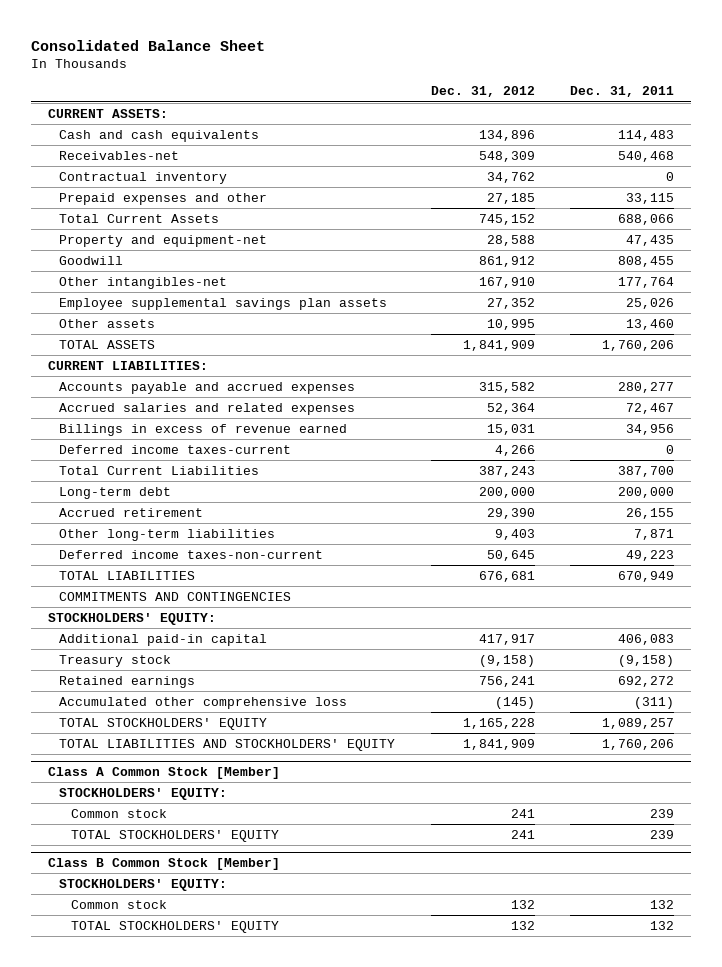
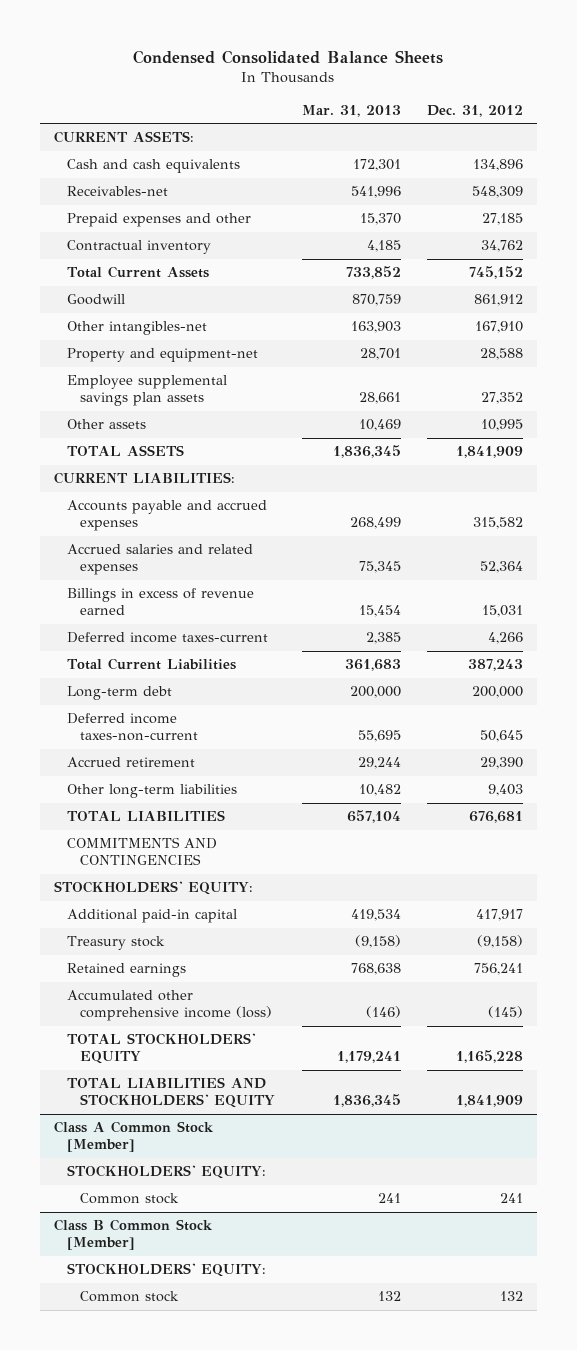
- Consolidated Balance Sheet
+ Condensed Consolidated Balance Sheets
- | Dec. 31, 2012 | Dec. 31, 2011
+ | Mar. 31, 2013 | Dec. 31, 2012
moved down: Contractual inventory | 4,185 | 34,762
moved down: Property and equipment-net | 28,701 | 28,588
moved up: Deferred income taxes-non-current | 55,695 | 50,645
- Accumulated other comprehensive loss | (145) | (311)
+ Accumulated other comprehensive income (loss) | (146) | (145)
@ Class A Common Stock [Member]
- TOTAL STOCKHOLDERS' EQUITY | 241 | 239
@ Class B Common Stock [Member]
- TOTAL STOCKHOLDERS' EQUITY | 132 | 132

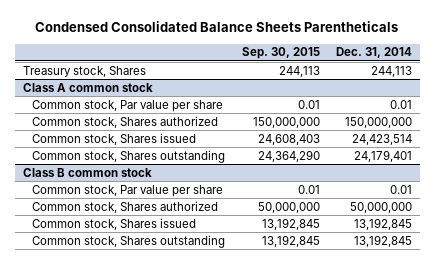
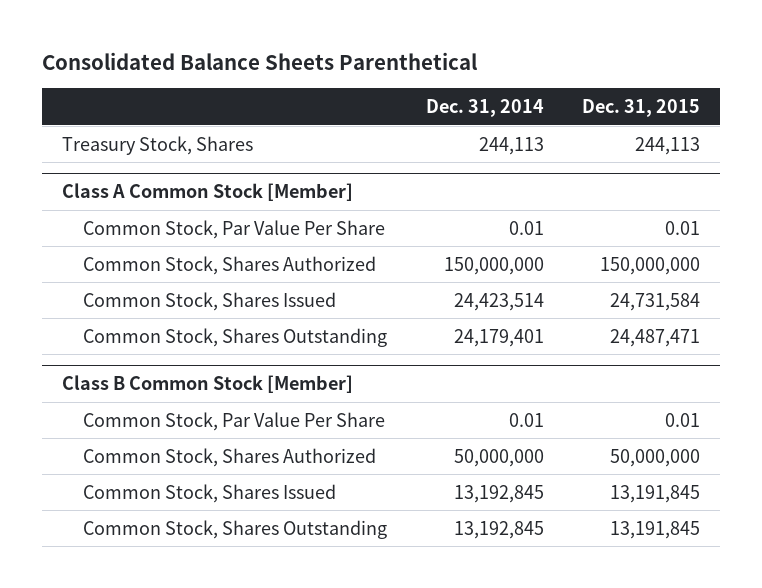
- Condensed Consolidated Balance Sheets Parentheticals
+ Consolidated Balance Sheets Parenthetical
- | Sep. 30, 2015 | Dec. 31, 2014
+ | Dec. 31, 2014 | Dec. 31, 2015
- Treasury stock, Shares | 244,113 | 244,113
- Class A common stock
- Common stock, Par value per share | 0.01 | 0.01
- Common stock, Shares authorized | 150,000,000 | 150,000,000
- Common stock, Shares issued | 24,608,403 | 24,423,514
- Common stock, Shares outstanding | 24,364,290 | 24,179,401
- Class B common stock
- Common stock, Par value per share | 0.01 | 0.01
- Common stock, Shares authorized | 50,000,000 | 50,000,000
- Common stock, Shares issued | 13,192,845 | 13,192,845
- Common stock, Shares outstanding | 13,192,845 | 13,192,845
+ Treasury Stock, Shares | 244,113 | 244,113
+ Class A Common Stock [Member]
+ Common Stock, Par Value Per Share | 0.01 | 0.01
+ Common Stock, Shares Authorized | 150,000,000 | 150,000,000
+ Common Stock, Shares Issued | 24,423,514 | 24,731,584
+ Common Stock, Shares Outstanding | 24,179,401 | 24,487,471
+ Class B Common Stock [Member]
+ Common Stock, Par Value Per Share | 0.01 | 0.01
+ Common Stock, Shares Authorized | 50,000,000 | 50,000,000
+ Common Stock, Shares Issued | 13,192,845 | 13,191,845
+ Common Stock, Shares Outstanding | 13,192,845 | 13,191,845

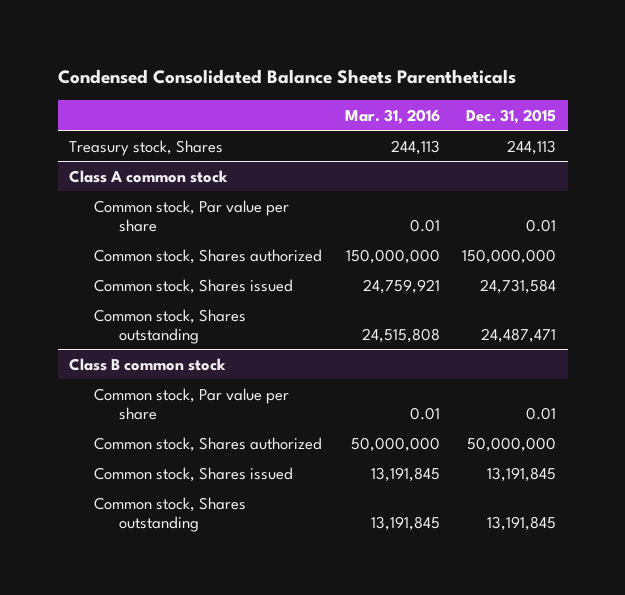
- Consolidated Balance Sheets Parenthetical
+ Condensed Consolidated Balance Sheets Parentheticals
- | Dec. 31, 2014 | Dec. 31, 2015
+ | Mar. 31, 2016 | Dec. 31, 2015
- Treasury Stock, Shares | 244,113 | 244,113
- Class A Common Stock [Member]
- Common Stock, Par Value Per Share | 0.01 | 0.01
- Common Stock, Shares Authorized | 150,000,000 | 150,000,000
- Common Stock, Shares Issued | 24,423,514 | 24,731,584
- Common Stock, Shares Outstanding | 24,179,401 | 24,487,471
- Class B Common Stock [Member]
- Common Stock, Par Value Per Share | 0.01 | 0.01
- Common Stock, Shares Authorized | 50,000,000 | 50,000,000
- Common Stock, Shares Issued | 13,192,845 | 13,191,845
- Common Stock, Shares Outstanding | 13,192,845 | 13,191,845
+ Treasury stock, Shares | 244,113 | 244,113
+ Class A common stock
+ Common stock, Par value per share | 0.01 | 0.01
+ Common stock, Shares authorized | 150,000,000 | 150,000,000
+ Common stock, Shares issued | 24,759,921 | 24,731,584
+ Common stock, Shares outstanding | 24,515,808 | 24,487,471
+ Class B common stock
+ Common stock, Par value per share | 0.01 | 0.01
+ Common stock, Shares authorized | 50,000,000 | 50,000,000
+ Common stock, Shares issued | 13,191,845 | 13,191,845
+ Common stock, Shares outstanding | 13,191,845 | 13,191,845

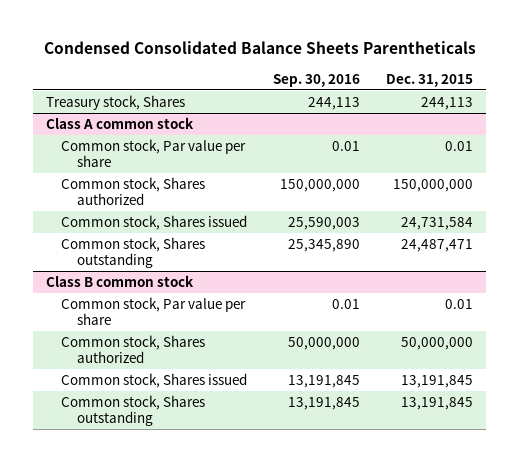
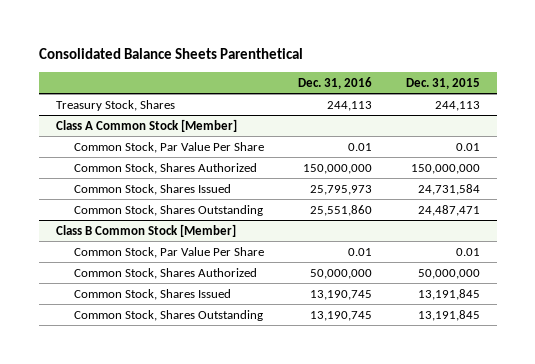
- Condensed Consolidated Balance Sheets Parentheticals
+ Consolidated Balance Sheets Parenthetical
- | Sep. 30, 2016 | Dec. 31, 2015
+ | Dec. 31, 2016 | Dec. 31, 2015
- Treasury stock, Shares | 244,113 | 244,113
- Class A common stock
- Common stock, Par value per share | 0.01 | 0.01
- Common stock, Shares authorized | 150,000,000 | 150,000,000
- Common stock, Shares issued | 25,590,003 | 24,731,584
- Common stock, Shares outstanding | 25,345,890 | 24,487,471
- Class B common stock
- Common stock, Par value per share | 0.01 | 0.01
- Common stock, Shares authorized | 50,000,000 | 50,000,000
- Common stock, Shares issued | 13,191,845 | 13,191,845
- Common stock, Shares outstanding | 13,191,845 | 13,191,845
+ Treasury Stock, Shares | 244,113 | 244,113
+ Class A Common Stock [Member]
+ Common Stock, Par Value Per Share | 0.01 | 0.01
+ Common Stock, Shares Authorized | 150,000,000 | 150,000,000
+ Common Stock, Shares Issued | 25,795,973 | 24,731,584
+ Common Stock, Shares Outstanding | 25,551,860 | 24,487,471
+ Class B Common Stock [Member]
+ Common Stock, Par Value Per Share | 0.01 | 0.01
+ Common Stock, Shares Authorized | 50,000,000 | 50,000,000
+ Common Stock, Shares Issued | 13,190,745 | 13,191,845
+ Common Stock, Shares Outstanding | 13,190,745 | 13,191,845

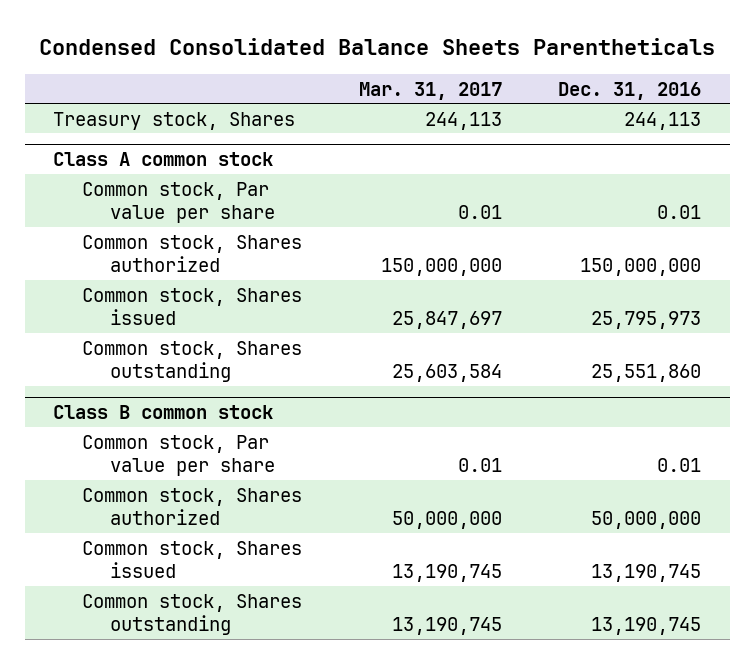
- Consolidated Balance Sheets Parenthetical
+ Condensed Consolidated Balance Sheets Parentheticals
- | Dec. 31, 2016 | Dec. 31, 2015
+ | Mar. 31, 2017 | Dec. 31, 2016
- Treasury Stock, Shares | 244,113 | 244,113
- Class A Common Stock [Member]
- Common Stock, Par Value Per Share | 0.01 | 0.01
- Common Stock, Shares Authorized | 150,000,000 | 150,000,000
- Common Stock, Shares Issued | 25,795,973 | 24,731,584
- Common Stock, Shares Outstanding | 25,551,860 | 24,487,471
- Class B Common Stock [Member]
- Common Stock, Par Value Per Share | 0.01 | 0.01
- Common Stock, Shares Authorized | 50,000,000 | 50,000,000
- Common Stock, Shares Issued | 13,190,745 | 13,191,845
- Common Stock, Shares Outstanding | 13,190,745 | 13,191,845
+ Treasury stock, Shares | 244,113 | 244,113
+ Class A common stock
+ Common stock, Par value per share | 0.01 | 0.01
+ Common stock, Shares authorized | 150,000,000 | 150,000,000
+ Common stock, Shares issued | 25,847,697 | 25,795,973
+ Common stock, Shares outstanding | 25,603,584 | 25,551,860
+ Class B common stock
+ Common stock, Par value per share | 0.01 | 0.01
+ Common stock, Shares authorized | 50,000,000 | 50,000,000
+ Common stock, Shares issued | 13,190,745 | 13,190,745
+ Common stock, Shares outstanding | 13,190,745 | 13,190,745

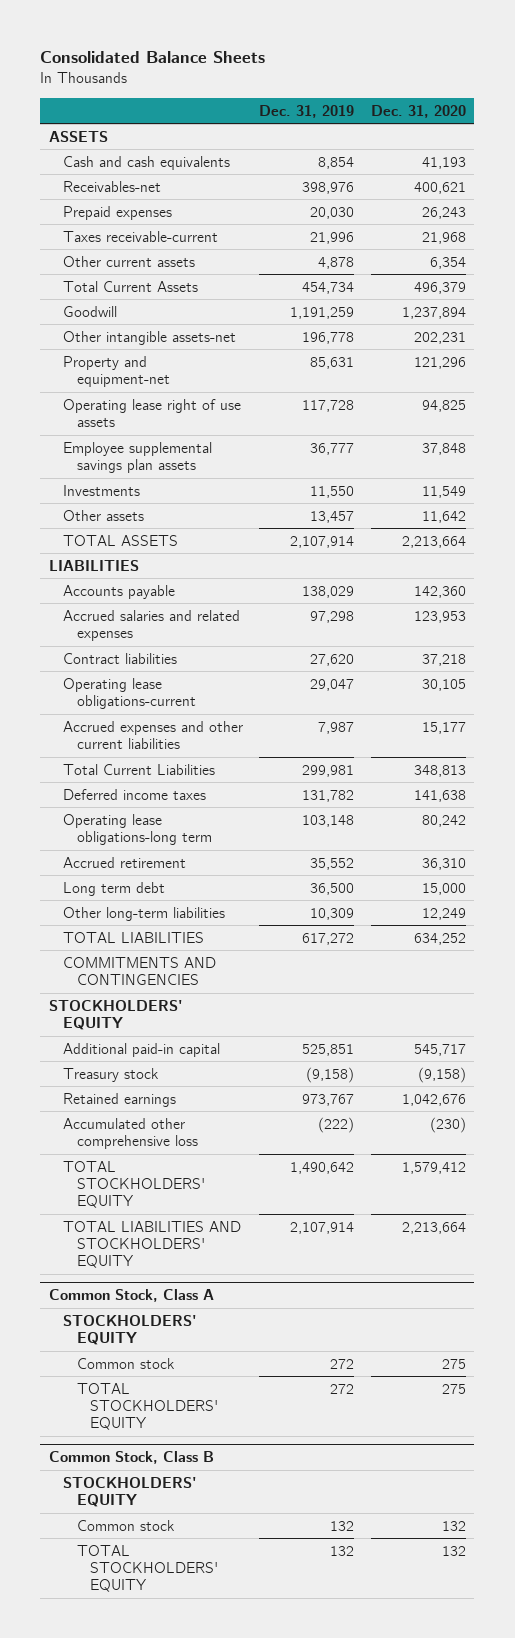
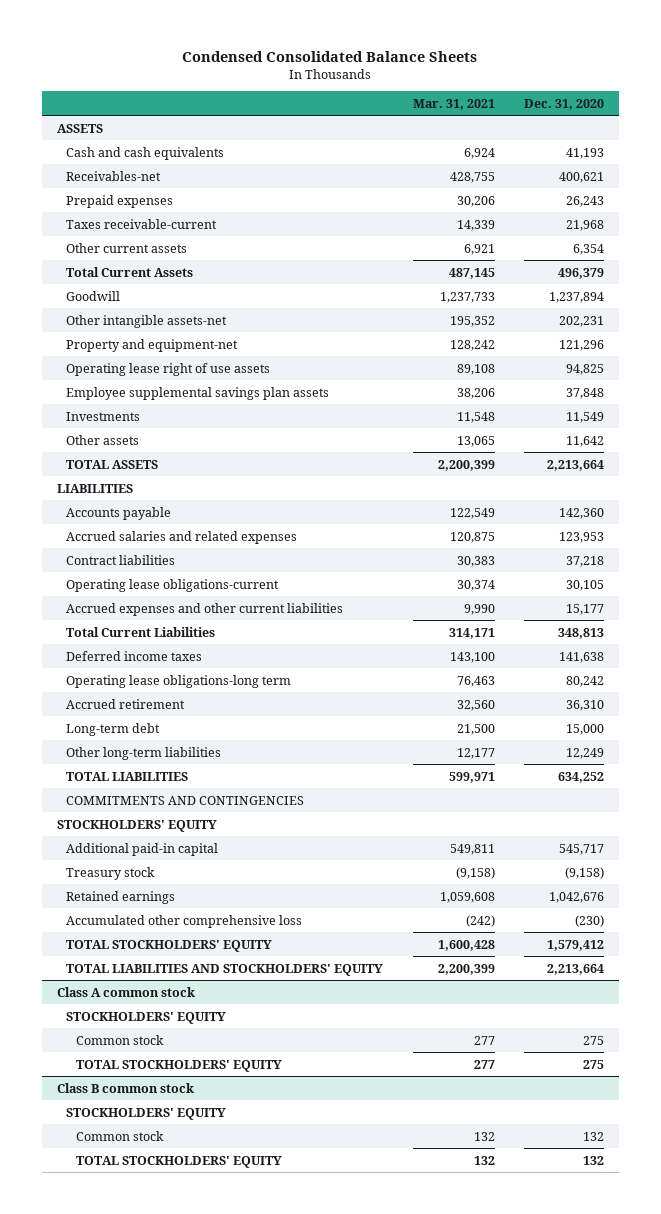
- Consolidated Balance Sheets
+ Condensed Consolidated Balance Sheets
- | Dec. 31, 2019 | Dec. 31, 2020
+ | Mar. 31, 2021 | Dec. 31, 2020
- Long term debt | 36,500 | 15,000
+ Long-term debt | 21,500 | 15,000
- Common Stock, Class A
+ Class A common stock
- Common Stock, Class B
+ Class B common stock

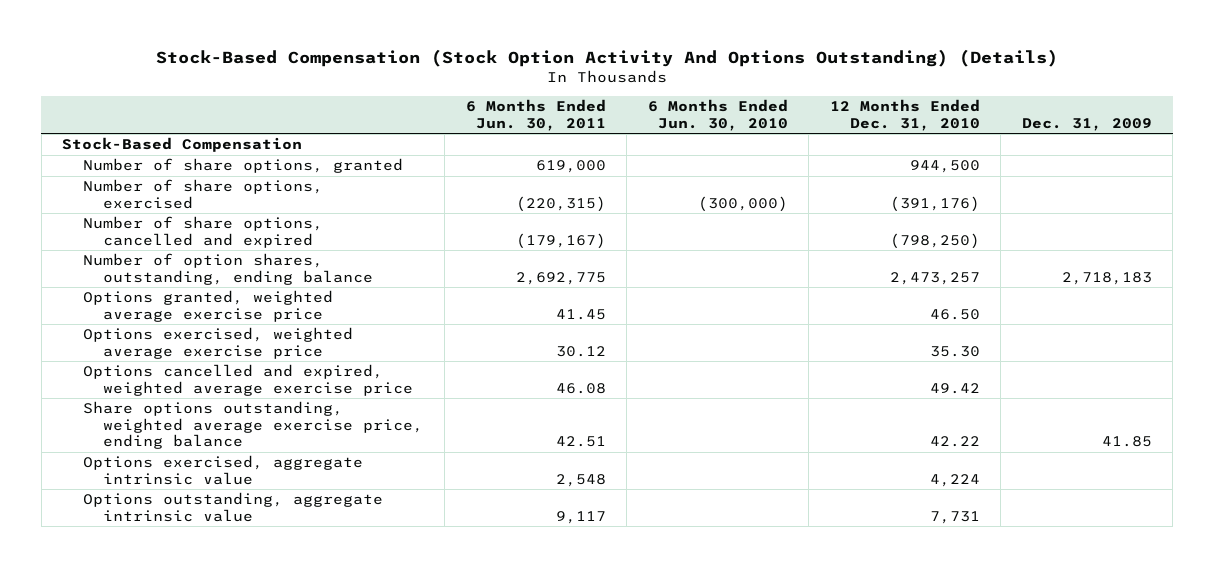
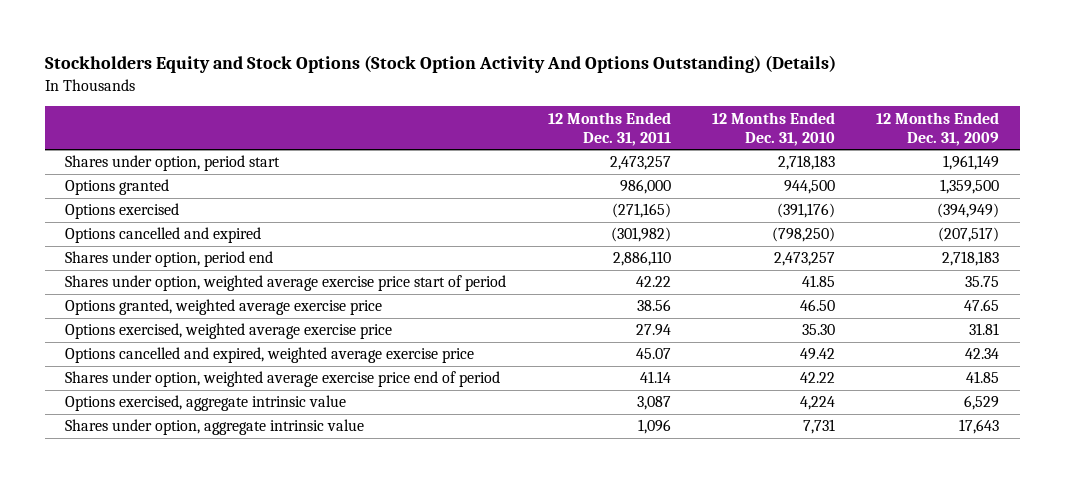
- Stock-Based Compensation (Stock Option Activity And Options Outstanding) (Details)
+ Stockholders Equity and Stock Options (Stock Option Activity And Options Outstanding) (Details)
- | 6 Months Ended Jun. 30, 2011 | 6 Months Ended Jun. 30, 2010 | 12 Months Ended Dec. 31, 2010 | Dec. 31, 2009
+ | 12 Months Ended Dec. 31, 2011 | 12 Months Ended Dec. 31, 2010 | 12 Months Ended Dec. 31, 2009
- Stock-Based Compensation
- Number of share options, granted | 619,000 | | 944,500 |
- Number of share options, exercised | (220,315) | (300,000) | (391,176) |
- Number of share options, cancelled and expired | (179,167) | | (798,250) |
- Number of option shares, outstanding, ending balance | 2,692,775 | | 2,473,257 | 2,718,183
+ Shares under option, period start | 2,473,257 | 2,718,183 | 1,961,149
+ Options granted | 986,000 | 944,500 | 1,359,500
+ Options exercised | (271,165) | (391,176) | (394,949)
+ Options cancelled and expired | (301,982) | (798,250) | (207,517)
+ Shares under option, period end | 2,886,110 | 2,473,257 | 2,718,183
+ Shares under option, weighted average exercise price start of period | 42.22 | 41.85 | 35.75
- Share options outstanding, weighted average exercise price, ending balance | 42.51 | | 42.22 | 41.85
+ Shares under option, weighted average exercise price end of period | 41.14 | 42.22 | 41.85
- Options outstanding, aggregate intrinsic value | 9,117 | | 7,731 |
+ Shares under option, aggregate intrinsic value | 1,096 | 7,731 | 17,643

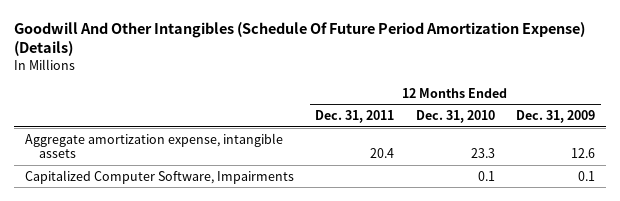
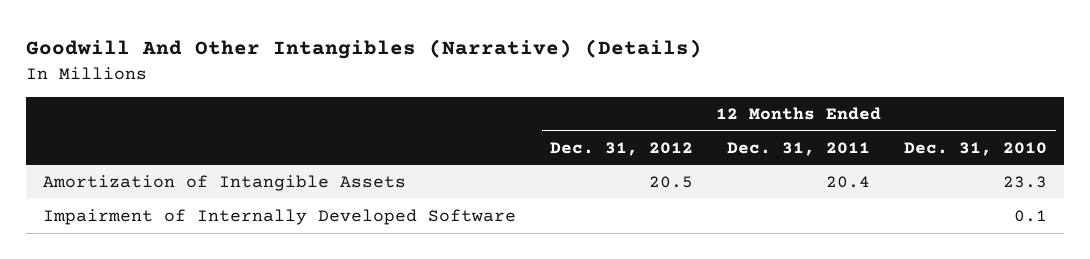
- Goodwill And Other Intangibles (Schedule Of Future Period Amortization Expense) (Details)
+ Goodwill And Other Intangibles (Narrative) (Details)
- | 12 Months Ended Dec. 31, 2011 | 12 Months Ended Dec. 31, 2010 | 12 Months Ended Dec. 31, 2009
+ | 12 Months Ended Dec. 31, 2012 | 12 Months Ended Dec. 31, 2011 | 12 Months Ended Dec. 31, 2010
- Aggregate amortization expense, intangible assets | 20.4 | 23.3 | 12.6
- Capitalized Computer Software, Impairments | | 0.1 | 0.1
+ Amortization of Intangible Assets | 20.5 | 20.4 | 23.3
+ Impairment of Internally Developed Software | | | 0.1

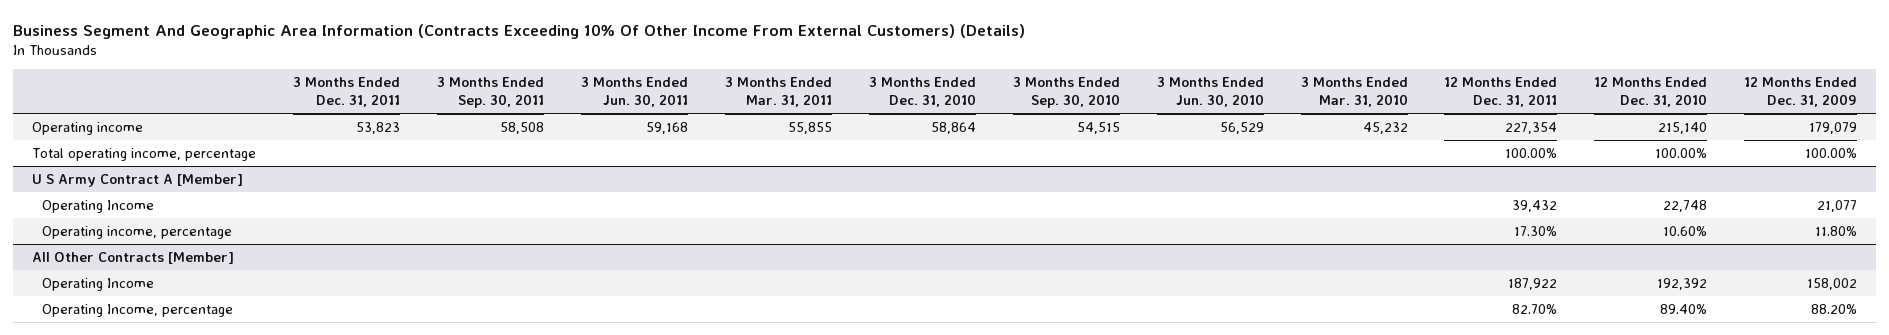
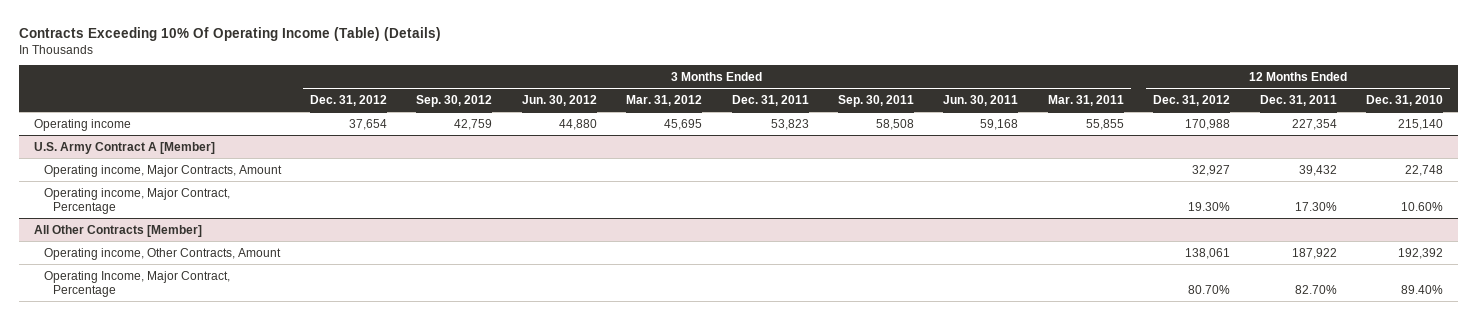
- Business Segment And Geographic Area Information (Contracts Exceeding 10% Of Other Income From External Customers) (Details)
+ Contracts Exceeding 10% Of Operating Income (Table) (Details)
- | 3 Months Ended Dec. 31, 2011 | 3 Months Ended Sep. 30, 2011 | 3 Months Ended Jun. 30, 2011 | 3 Months Ended Mar. 31, 2011 | 3 Months Ended Dec. 31, 2010 | 3 Months Ended Sep. 30, 2010 | 3 Months Ended Jun. 30, 2010 | 3 Months Ended Mar. 31, 2010 | 12 Months Ended Dec. 31, 2011 | 12 Months Ended Dec. 31, 2010 | 12 Months Ended Dec. 31, 2009
+ | 3 Months Ended Dec. 31, 2012 | 3 Months Ended Sep. 30, 2012 | 3 Months Ended Jun. 30, 2012 | 3 Months Ended Mar. 31, 2012 | 3 Months Ended Dec. 31, 2011 | 3 Months Ended Sep. 30, 2011 | 3 Months Ended Jun. 30, 2011 | 3 Months Ended Mar. 31, 2011 | 12 Months Ended Dec. 31, 2012 | 12 Months Ended Dec. 31, 2011 | 12 Months Ended Dec. 31, 2010
- Total operating income, percentage | | | | | | | | | 100.00% | 100.00% | 100.00%
- U S Army Contract A [Member]
- Operating Income | | | | | | | | | 39,432 | 22,748 | 21,077
- Operating income, percentage | | | | | | | | | 17.30% | 10.60% | 11.80%
+ U.S. Army Contract A [Member]
+ Operating income, Major Contracts, Amount | | | | | | | | | 32,927 | 39,432 | 22,748
+ Operating income, Major Contract, Percentage | | | | | | | | | 19.30% | 17.30% | 10.60%
@ All Other Contracts [Member]
- Operating Income | | | | | | | | | 187,922 | 192,392 | 158,002
- Operating Income, percentage | | | | | | | | | 82.70% | 89.40% | 88.20%
+ Operating income, Other Contracts, Amount | | | | | | | | | 138,061 | 187,922 | 192,392
+ Operating Income, Major Contract, Percentage | | | | | | | | | 80.70% | 82.70% | 89.40%

